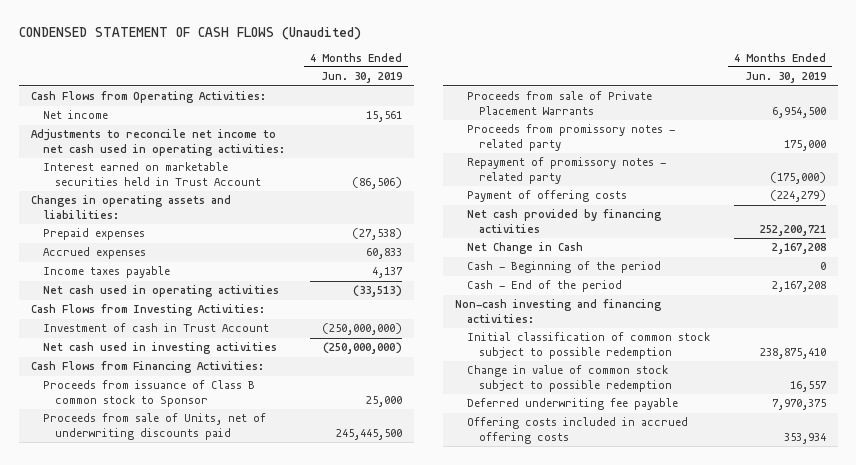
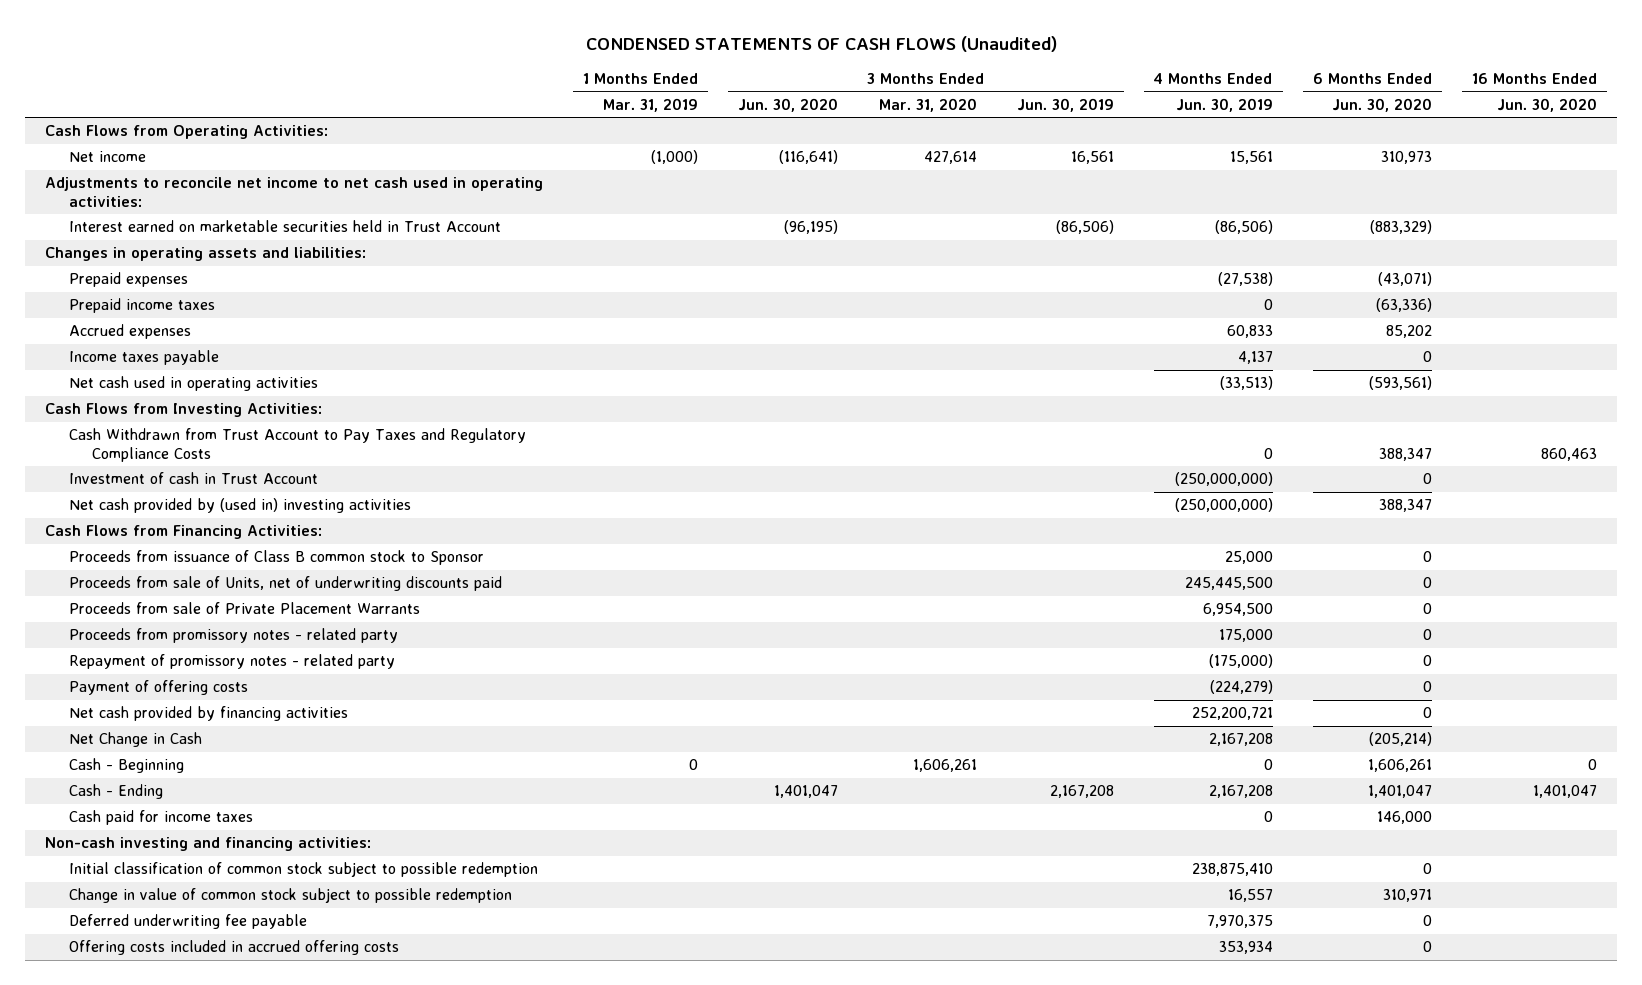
- CONDENSED STATEMENT OF CASH FLOWS (Unaudited)
+ CONDENSED STATEMENTS OF CASH FLOWS (Unaudited)
- | 4 Months Ended Jun. 30, 2019
+ | 1 Months Ended Mar. 31, 2019 | 3 Months Ended Jun. 30, 2020 | 3 Months Ended Mar. 31, 2020 | 3 Months Ended Jun. 30, 2019 | 4 Months Ended Jun. 30, 2019 | 6 Months Ended Jun. 30, 2020 | 16 Months Ended Jun. 30, 2020
+ Prepaid income taxes | | | | | 0 | (63,336) |
+ Cash Withdrawn from Trust Account to Pay Taxes and Regulatory Compliance Costs | | | | | 0 | 388,347 | 860,463
- Net cash used in investing activities | (250,000,000)
+ Net cash provided by (used in) investing activities | | | | | (250,000,000) | 388,347 |
- Cash - Beginning of the period | 0
- Cash - End of the period | 2,167,208
+ Cash - Beginning | 0 | | 1,606,261 | | 0 | 1,606,261 | 0
+ Cash - Ending | | 1,401,047 | | 2,167,208 | 2,167,208 | 1,401,047 | 1,401,047
+ Cash paid for income taxes | | | | | 0 | 146,000 |

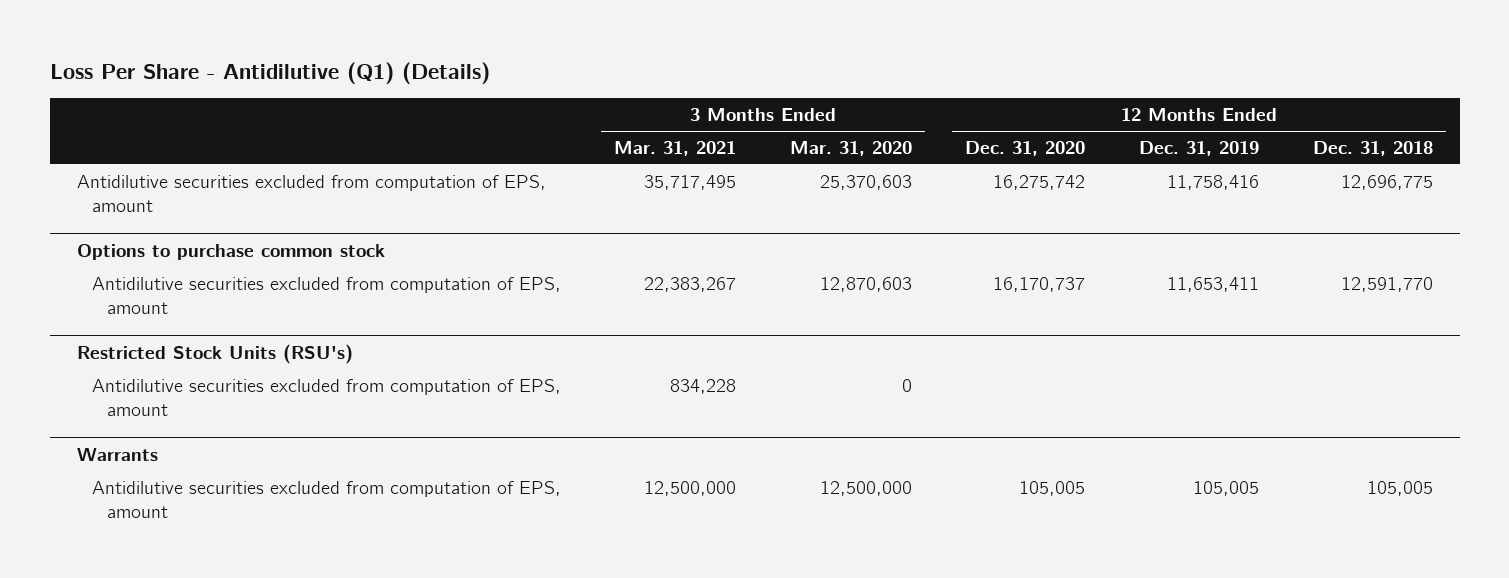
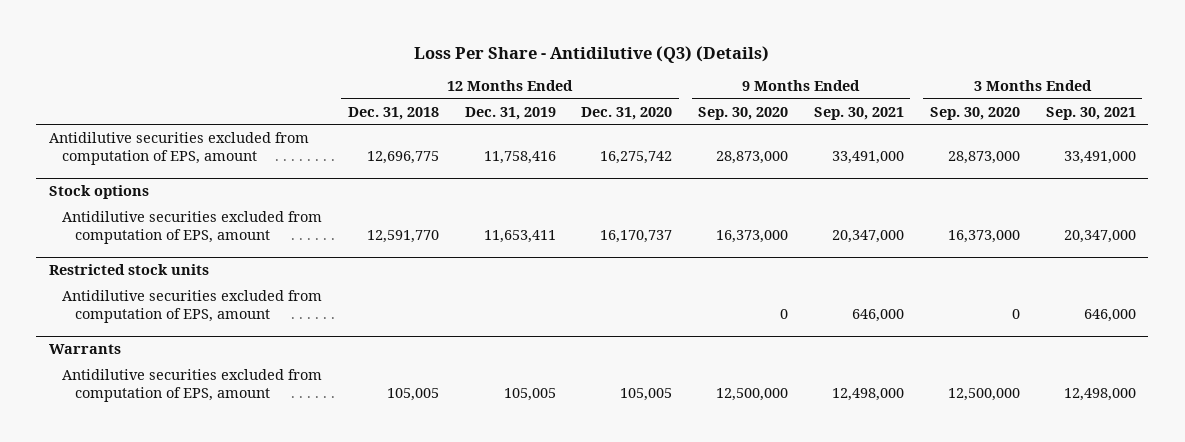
- Loss Per Share - Antidilutive (Q1) (Details)
+ Loss Per Share - Antidilutive (Q3) (Details)
- | 3 Months Ended Mar. 31, 2021 | 3 Months Ended Mar. 31, 2020 | 12 Months Ended Dec. 31, 2020 | 12 Months Ended Dec. 31, 2019 | 12 Months Ended Dec. 31, 2018
+ | 12 Months Ended Dec. 31, 2018 | 12 Months Ended Dec. 31, 2019 | 12 Months Ended Dec. 31, 2020 | 9 Months Ended Sep. 30, 2020 | 9 Months Ended Sep. 30, 2021 | 3 Months Ended Sep. 30, 2020 | 3 Months Ended Sep. 30, 2021
- Options to purchase common stock
+ Stock options
- Restricted Stock Units (RSU's)
+ Restricted stock units

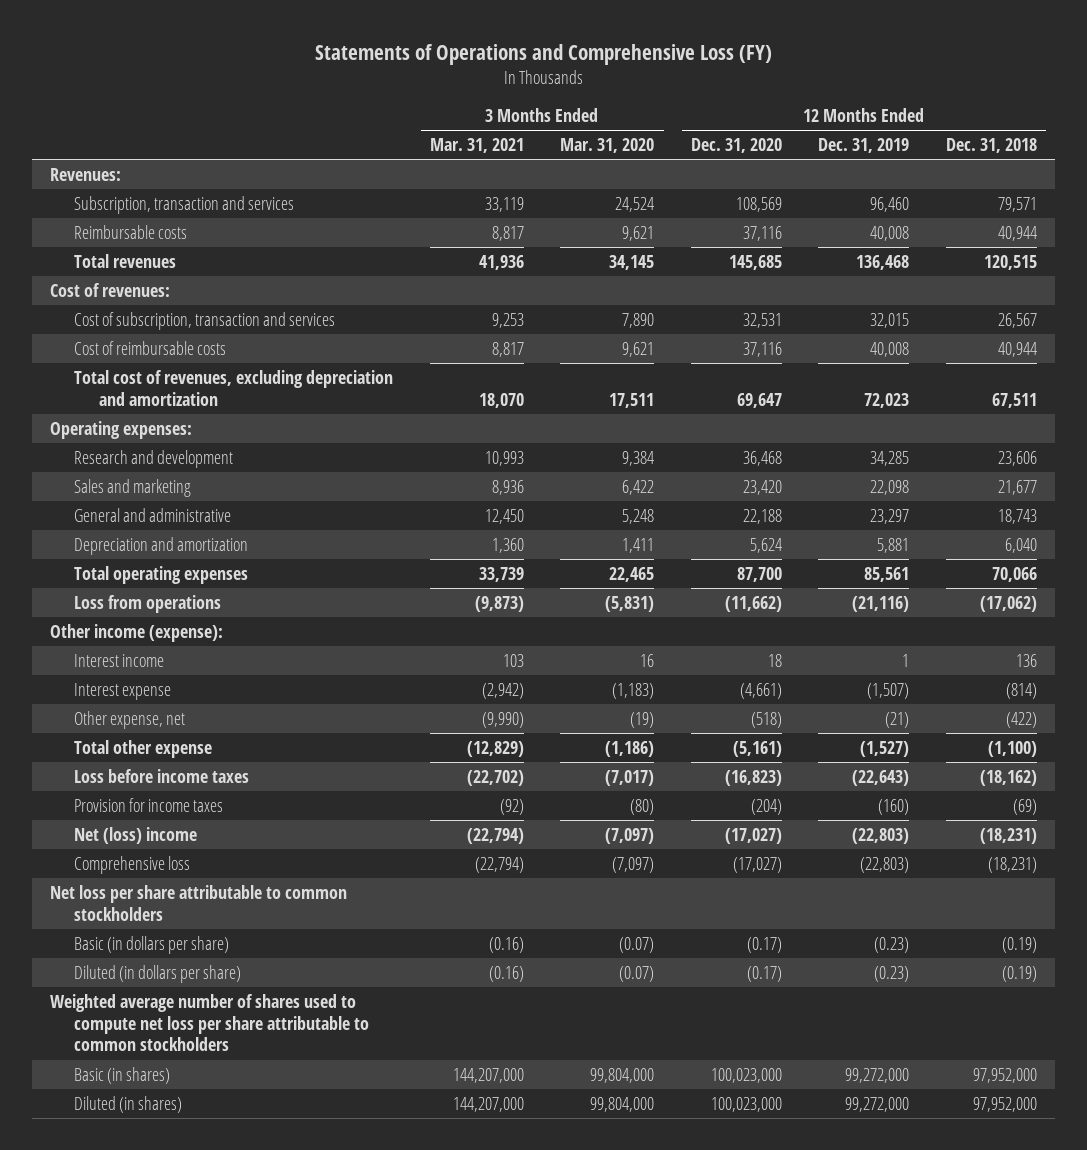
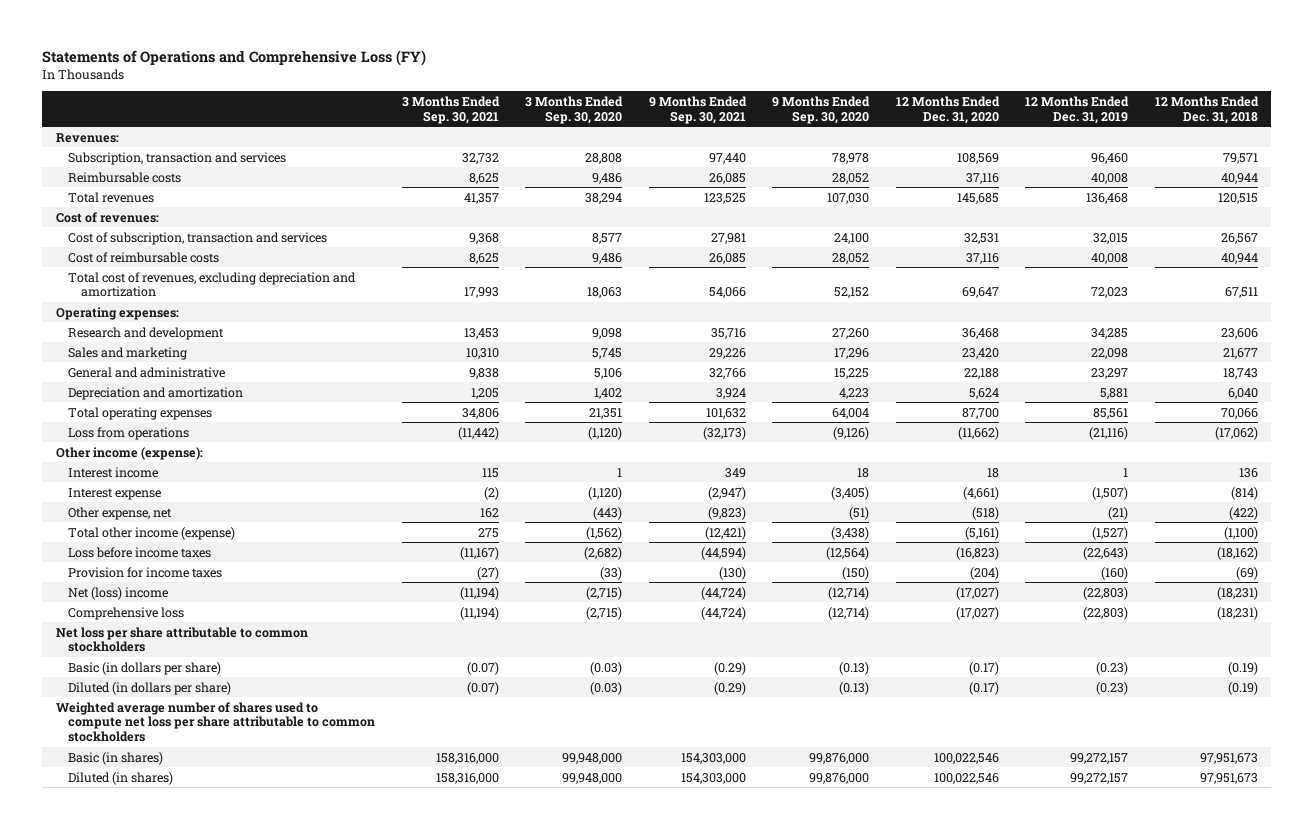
- | 3 Months Ended Mar. 31, 2021 | 3 Months Ended Mar. 31, 2020 | 12 Months Ended Dec. 31, 2020 | 12 Months Ended Dec. 31, 2019 | 12 Months Ended Dec. 31, 2018
+ | 3 Months Ended Sep. 30, 2021 | 3 Months Ended Sep. 30, 2020 | 9 Months Ended Sep. 30, 2021 | 9 Months Ended Sep. 30, 2020 | 12 Months Ended Dec. 31, 2020 | 12 Months Ended Dec. 31, 2019 | 12 Months Ended Dec. 31, 2018
- Total other expense | (12,829) | (1,186) | (5,161) | (1,527) | (1,100)
+ Total other income (expense) | 275 | (1,562) | (12,421) | (3,438) | (5,161) | (1,527) | (1,100)
- Basic (in shares) | 144,207,000 | 99,804,000 | 100,023,000 | 99,272,000 | 97,952,000
- Diluted (in shares) | 144,207,000 | 99,804,000 | 100,023,000 | 99,272,000 | 97,952,000
+ Basic (in shares) | 158,316,000 | 99,948,000 | 154,303,000 | 99,876,000 | 100,022,546 | 99,272,157 | 97,951,673
+ Diluted (in shares) | 158,316,000 | 99,948,000 | 154,303,000 | 99,876,000 | 100,022,546 | 99,272,157 | 97,951,673

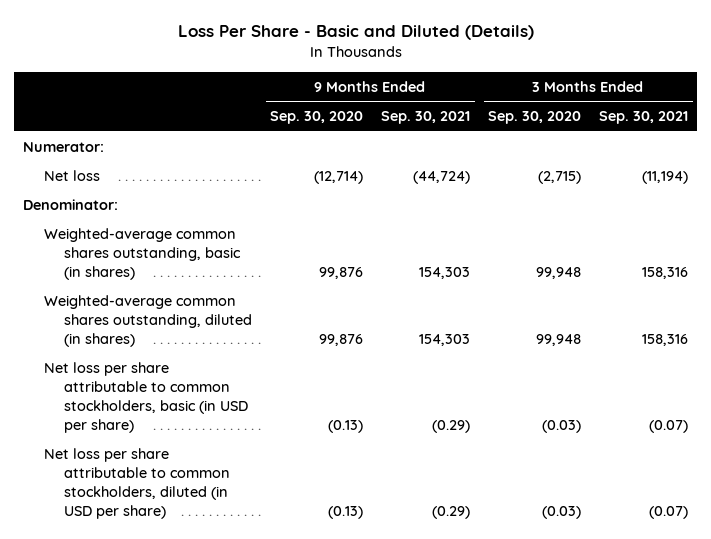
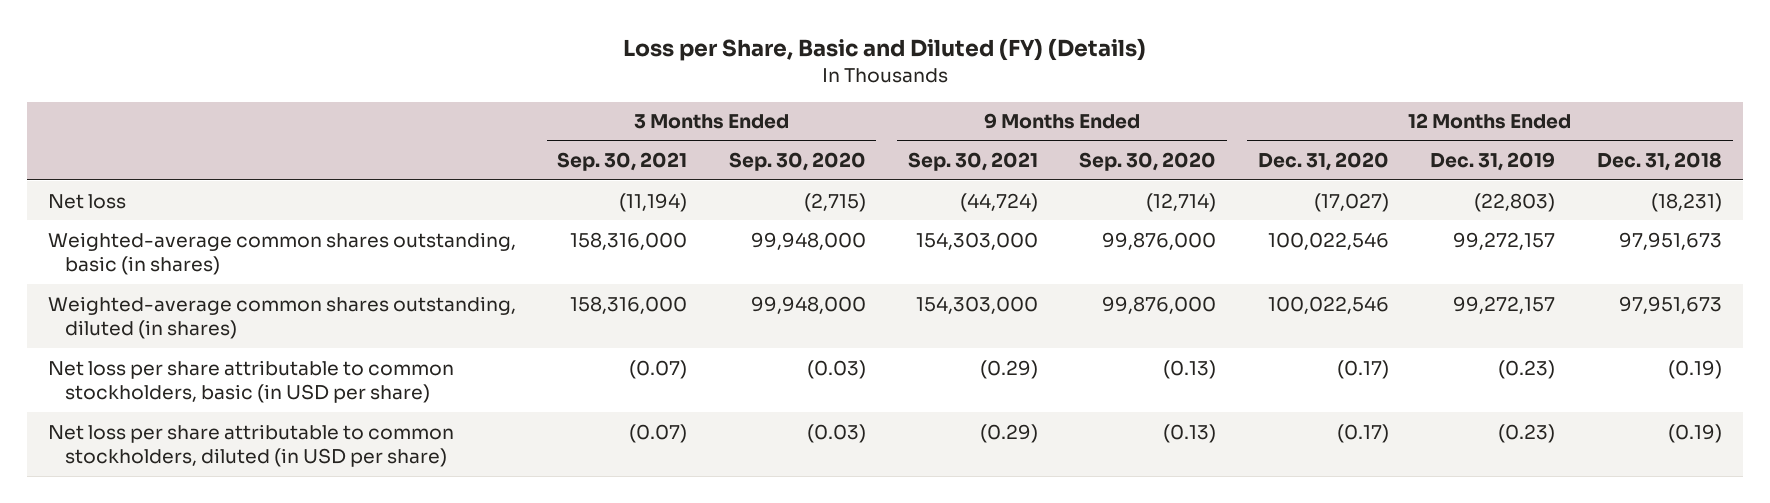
- Loss Per Share - Basic and Diluted (Details)
+ Loss per Share, Basic and Diluted (FY) (Details)
- | 9 Months Ended Sep. 30, 2020 | 9 Months Ended Sep. 30, 2021 | 3 Months Ended Sep. 30, 2020 | 3 Months Ended Sep. 30, 2021
+ | 3 Months Ended Sep. 30, 2021 | 3 Months Ended Sep. 30, 2020 | 9 Months Ended Sep. 30, 2021 | 9 Months Ended Sep. 30, 2020 | 12 Months Ended Dec. 31, 2020 | 12 Months Ended Dec. 31, 2019 | 12 Months Ended Dec. 31, 2018
- Numerator:
- Denominator:
- Weighted-average common shares outstanding, basic (in shares) | 99,876 | 154,303 | 99,948 | 158,316
- Weighted-average common shares outstanding, diluted (in shares) | 99,876 | 154,303 | 99,948 | 158,316
+ Weighted-average common shares outstanding, basic (in shares) | 158,316,000 | 99,948,000 | 154,303,000 | 99,876,000 | 100,022,546 | 99,272,157 | 97,951,673
+ Weighted-average common shares outstanding, diluted (in shares) | 158,316,000 | 99,948,000 | 154,303,000 | 99,876,000 | 100,022,546 | 99,272,157 | 97,951,673

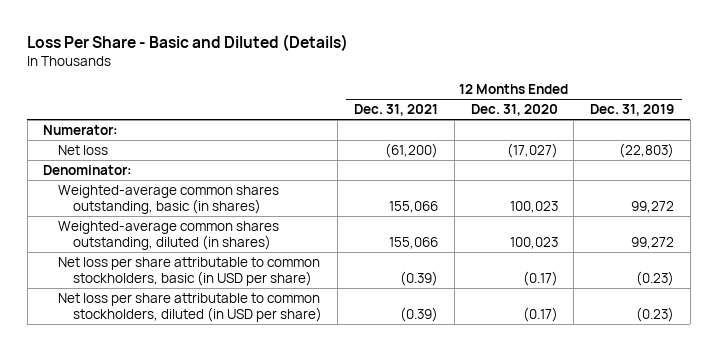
- Loss per Share, Basic and Diluted (FY) (Details)
+ Loss Per Share - Basic and Diluted (Details)
- | 3 Months Ended Sep. 30, 2021 | 3 Months Ended Sep. 30, 2020 | 9 Months Ended Sep. 30, 2021 | 9 Months Ended Sep. 30, 2020 | 12 Months Ended Dec. 31, 2020 | 12 Months Ended Dec. 31, 2019 | 12 Months Ended Dec. 31, 2018
+ | 12 Months Ended Dec. 31, 2021 | 12 Months Ended Dec. 31, 2020 | 12 Months Ended Dec. 31, 2019
+ Numerator:
- Weighted-average common shares outstanding, basic (in shares) | 158,316,000 | 99,948,000 | 154,303,000 | 99,876,000 | 100,022,546 | 99,272,157 | 97,951,673
- Weighted-average common shares outstanding, diluted (in shares) | 158,316,000 | 99,948,000 | 154,303,000 | 99,876,000 | 100,022,546 | 99,272,157 | 97,951,673
+ Denominator:
+ Weighted-average common shares outstanding, basic (in shares) | 155,066 | 100,023 | 99,272
+ Weighted-average common shares outstanding, diluted (in shares) | 155,066 | 100,023 | 99,272

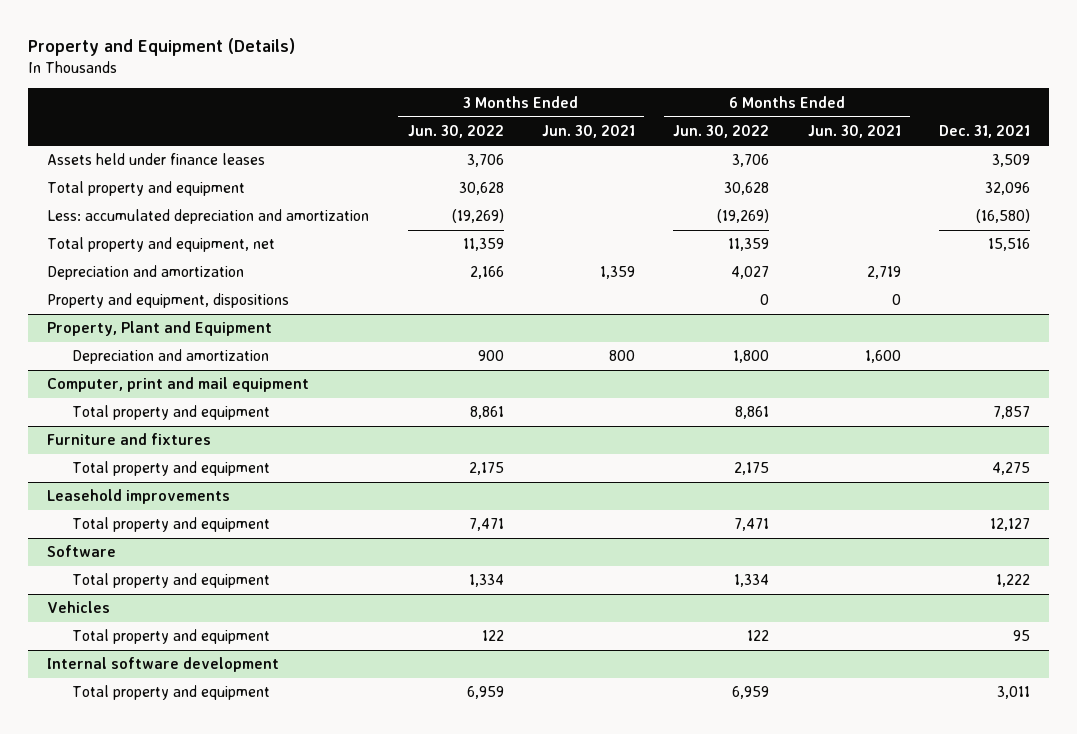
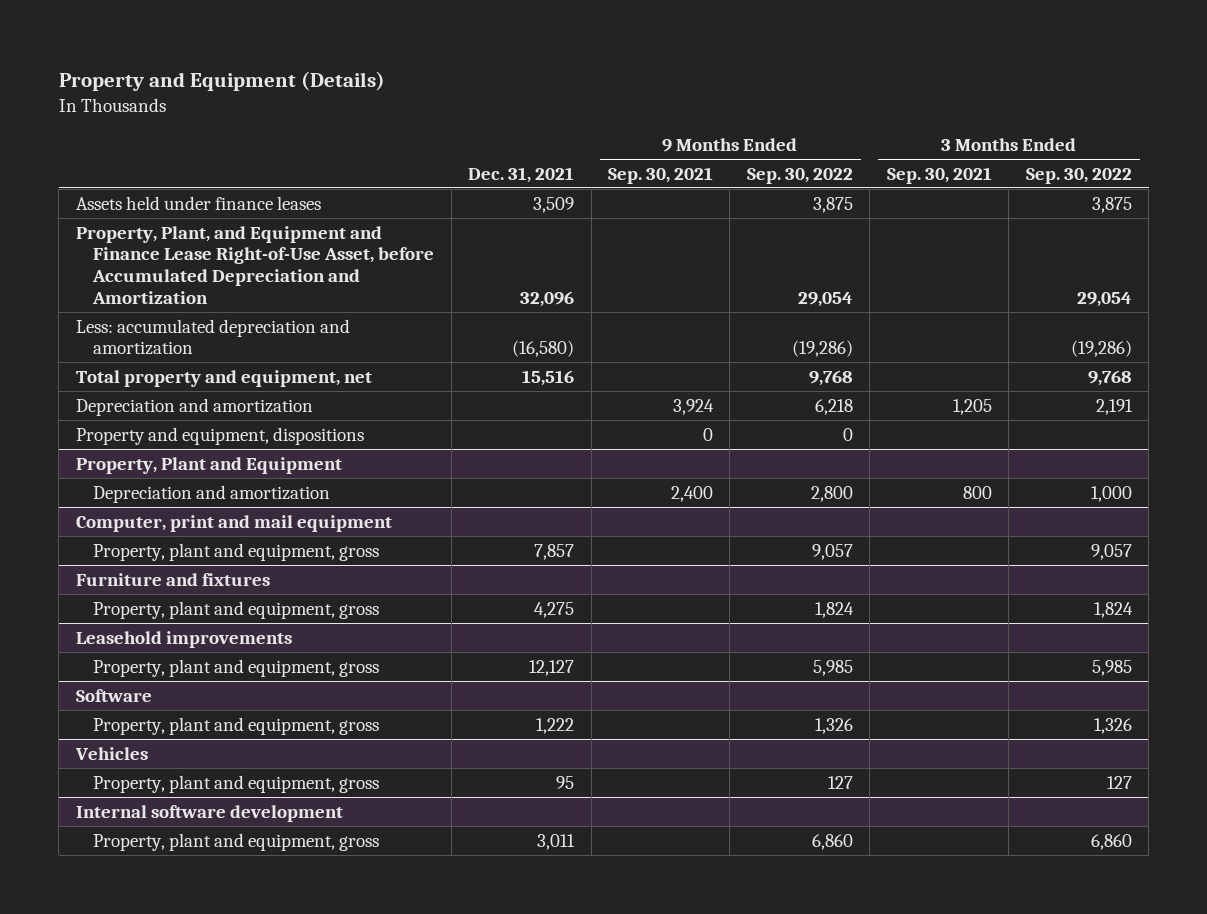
- | 3 Months Ended Jun. 30, 2022 | 3 Months Ended Jun. 30, 2021 | 6 Months Ended Jun. 30, 2022 | 6 Months Ended Jun. 30, 2021 | Dec. 31, 2021
+ | Dec. 31, 2021 | 9 Months Ended Sep. 30, 2021 | 9 Months Ended Sep. 30, 2022 | 3 Months Ended Sep. 30, 2021 | 3 Months Ended Sep. 30, 2022
- Total property and equipment | 30,628 | | 30,628 | | 32,096
+ Property, Plant, and Equipment and Finance Lease Right-of-Use Asset, before Accumulated Depreciation and Amortization | 32,096 | | 29,054 | | 29,054
@ Computer, print and mail equipment
- Total property and equipment | 8,861 | | 8,861 | | 7,857
+ Property, plant and equipment, gross | 7,857 | | 9,057 | | 9,057
@ Furniture and fixtures
- Total property and equipment | 2,175 | | 2,175 | | 4,275
+ Property, plant and equipment, gross | 4,275 | | 1,824 | | 1,824
@ Leasehold improvements
- Total property and equipment | 7,471 | | 7,471 | | 12,127
+ Property, plant and equipment, gross | 12,127 | | 5,985 | | 5,985
@ Software
- Total property and equipment | 1,334 | | 1,334 | | 1,222
+ Property, plant and equipment, gross | 1,222 | | 1,326 | | 1,326
@ Vehicles
- Total property and equipment | 122 | | 122 | | 95
+ Property, plant and equipment, gross | 95 | | 127 | | 127
@ Internal software development
- Total property and equipment | 6,959 | | 6,959 | | 3,011
+ Property, plant and equipment, gross | 3,011 | | 6,860 | | 6,860

